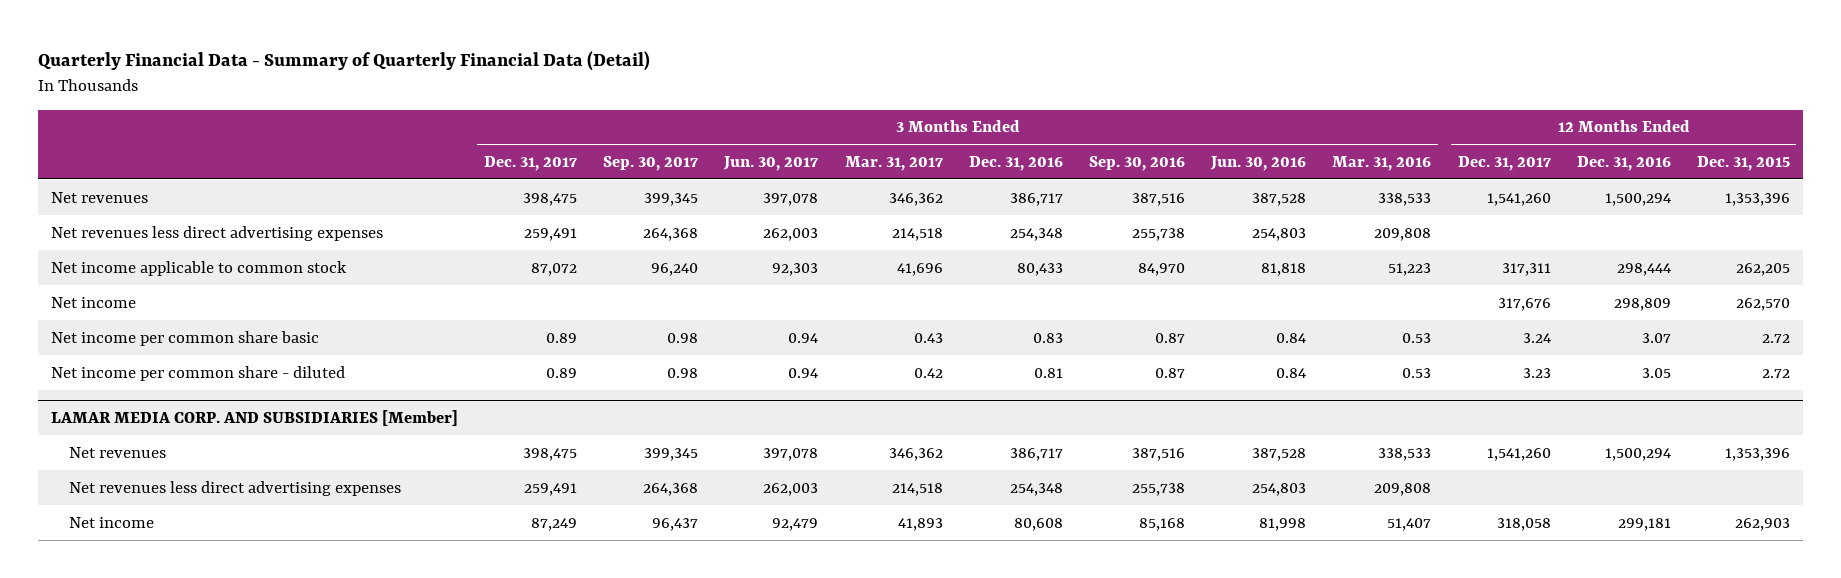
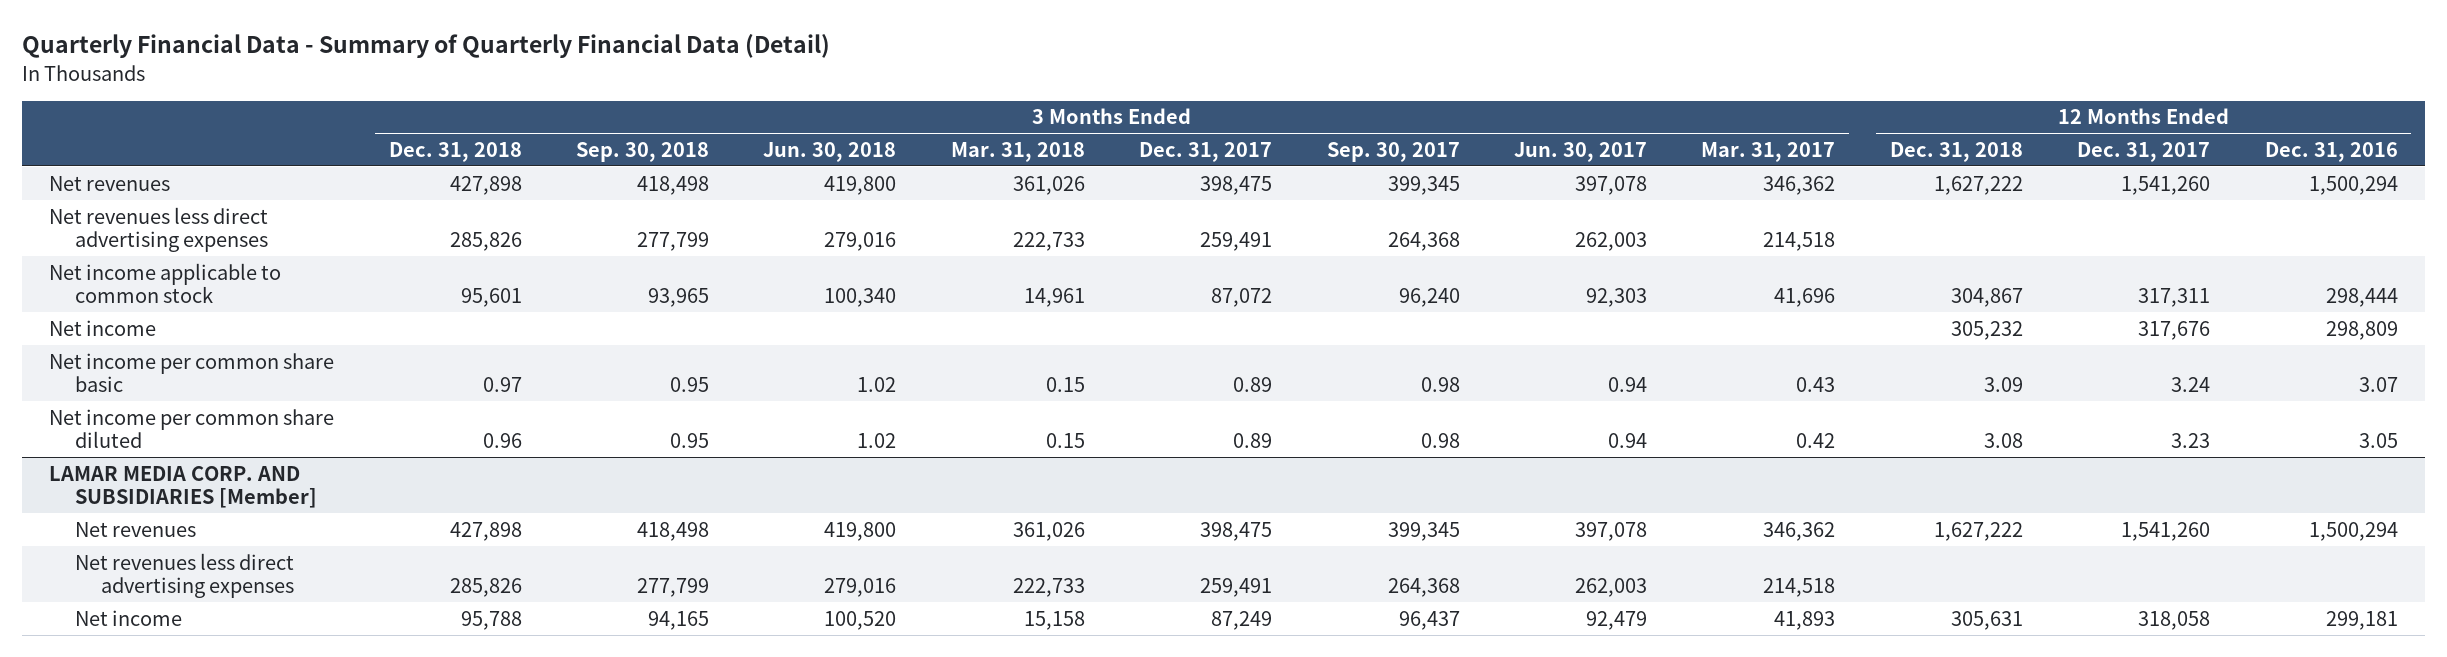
- | 3 Months Ended Dec. 31, 2017 | 3 Months Ended Sep. 30, 2017 | 3 Months Ended Jun. 30, 2017 | 3 Months Ended Mar. 31, 2017 | 3 Months Ended Dec. 31, 2016 | 3 Months Ended Sep. 30, 2016 | 3 Months Ended Jun. 30, 2016 | 3 Months Ended Mar. 31, 2016 | 12 Months Ended Dec. 31, 2017 | 12 Months Ended Dec. 31, 2016 | 12 Months Ended Dec. 31, 2015
+ | 3 Months Ended Dec. 31, 2018 | 3 Months Ended Sep. 30, 2018 | 3 Months Ended Jun. 30, 2018 | 3 Months Ended Mar. 31, 2018 | 3 Months Ended Dec. 31, 2017 | 3 Months Ended Sep. 30, 2017 | 3 Months Ended Jun. 30, 2017 | 3 Months Ended Mar. 31, 2017 | 12 Months Ended Dec. 31, 2018 | 12 Months Ended Dec. 31, 2017 | 12 Months Ended Dec. 31, 2016
- Net income per common share - diluted | 0.89 | 0.98 | 0.94 | 0.42 | 0.81 | 0.87 | 0.84 | 0.53 | 3.23 | 3.05 | 2.72
+ Net income per common share diluted | 0.96 | 0.95 | 1.02 | 0.15 | 0.89 | 0.98 | 0.94 | 0.42 | 3.08 | 3.23 | 3.05

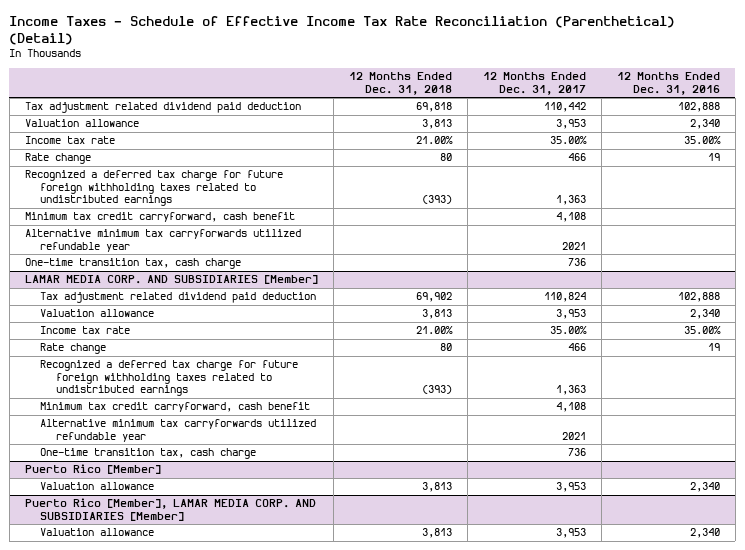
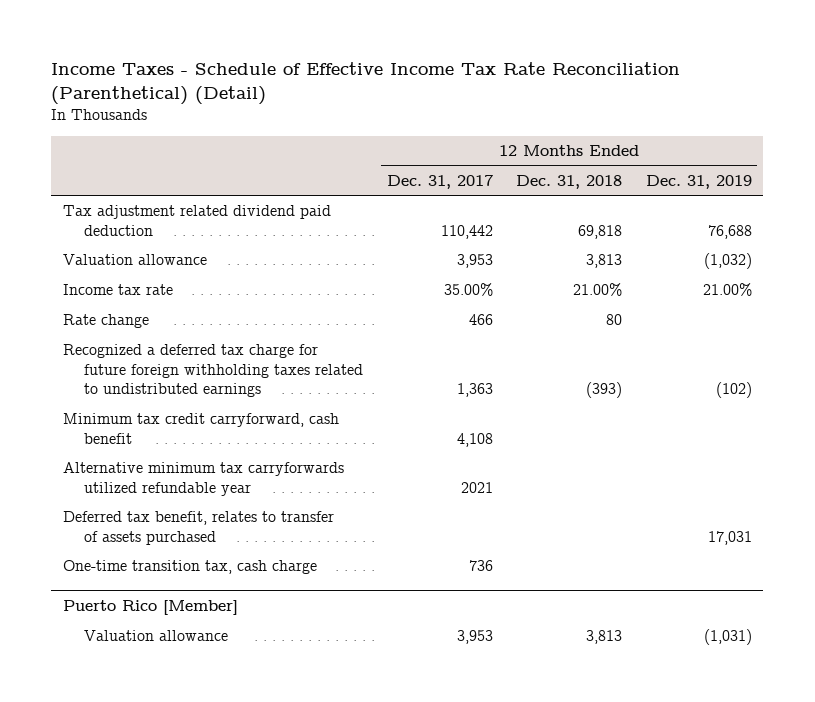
- | 12 Months Ended Dec. 31, 2018 | 12 Months Ended Dec. 31, 2017 | 12 Months Ended Dec. 31, 2016
+ | 12 Months Ended Dec. 31, 2017 | 12 Months Ended Dec. 31, 2018 | 12 Months Ended Dec. 31, 2019
- One-time transition tax, cash charge | | 736 |
- LAMAR MEDIA CORP. AND SUBSIDIARIES [Member]
- Tax adjustment related dividend paid deduction | 69,902 | 110,824 | 102,888
- Valuation allowance | 3,813 | 3,953 | 2,340
- Income tax rate | 21.00% | 35.00% | 35.00%
- Rate change | 80 | 466 | 19
- Recognized a deferred tax charge for future foreign withholding taxes related to undistributed earnings | (393) | 1,363 |
- Minimum tax credit carryforward, cash benefit | | 4,108 |
- Alternative minimum tax carryforwards utilized refundable year | | 2021 |
+ Deferred tax benefit, relates to transfer of assets purchased | | | 17,031
- Puerto Rico [Member], LAMAR MEDIA CORP. AND SUBSIDIARIES [Member]
- Valuation allowance | 3,813 | 3,953 | 2,340

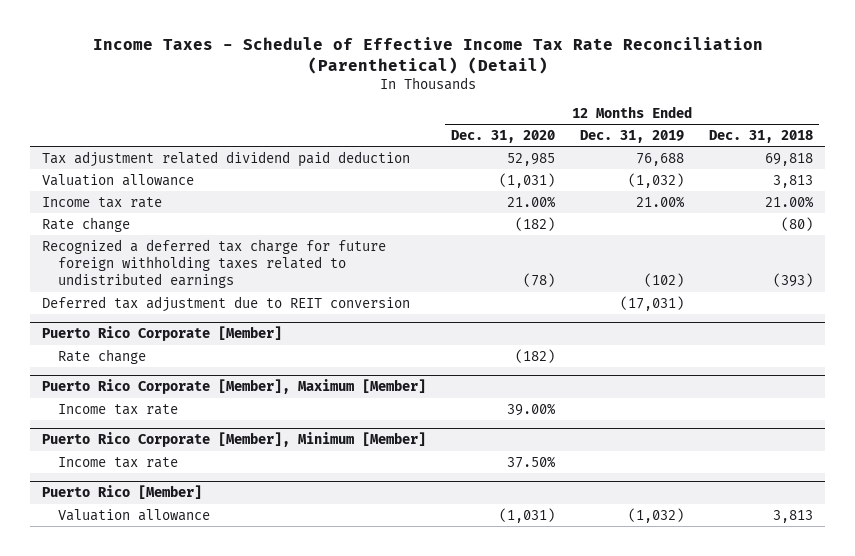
- | 12 Months Ended Dec. 31, 2017 | 12 Months Ended Dec. 31, 2018 | 12 Months Ended Dec. 31, 2019
+ | 12 Months Ended Dec. 31, 2020 | 12 Months Ended Dec. 31, 2019 | 12 Months Ended Dec. 31, 2018
- Rate change | 466 | 80 |
+ Rate change | (182) | | (80)
- Minimum tax credit carryforward, cash benefit | 4,108 | |
- Alternative minimum tax carryforwards utilized refundable year | 2021 | |
- Deferred tax benefit, relates to transfer of assets purchased | | | 17,031
- One-time transition tax, cash charge | 736 | |
+ Deferred tax adjustment due to REIT conversion | | (17,031) |
+ Puerto Rico Corporate [Member]
+ Rate change | (182) | |
+ Puerto Rico Corporate [Member], Maximum [Member]
+ Income tax rate | 39.00% | |
+ Puerto Rico Corporate [Member], Minimum [Member]
+ Income tax rate | 37.50% | |
@ Puerto Rico [Member]
- Valuation allowance | 3,953 | 3,813 | (1,031)
+ Valuation allowance | (1,031) | (1,032) | 3,813

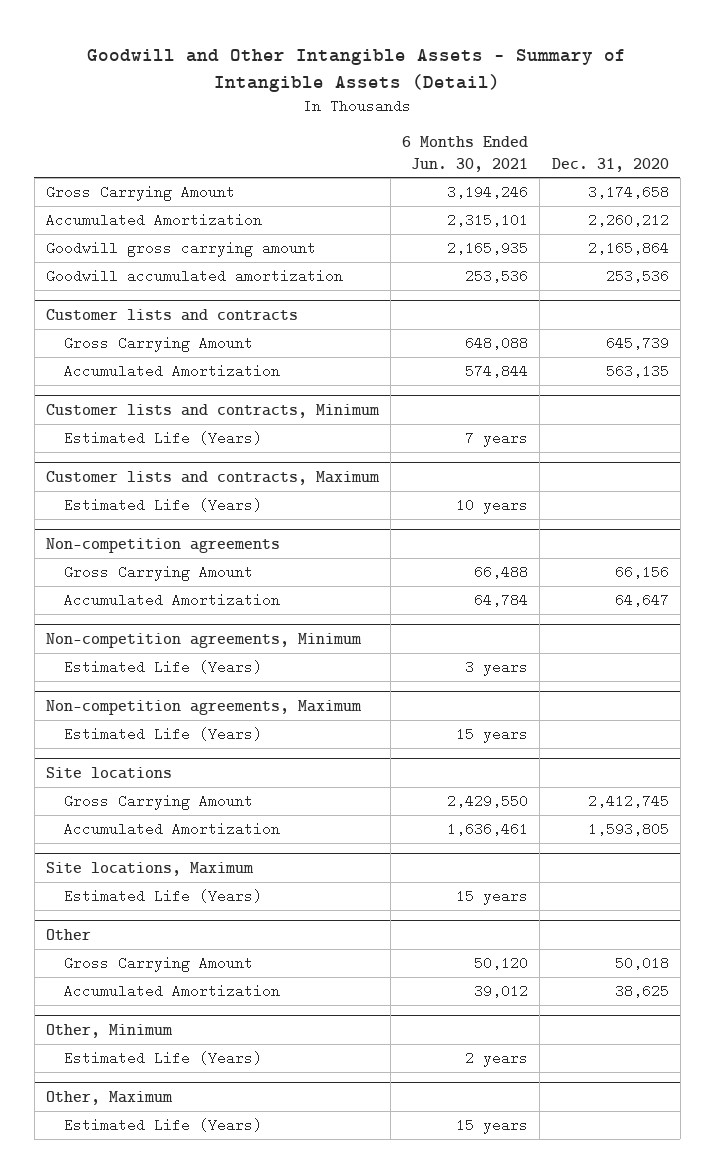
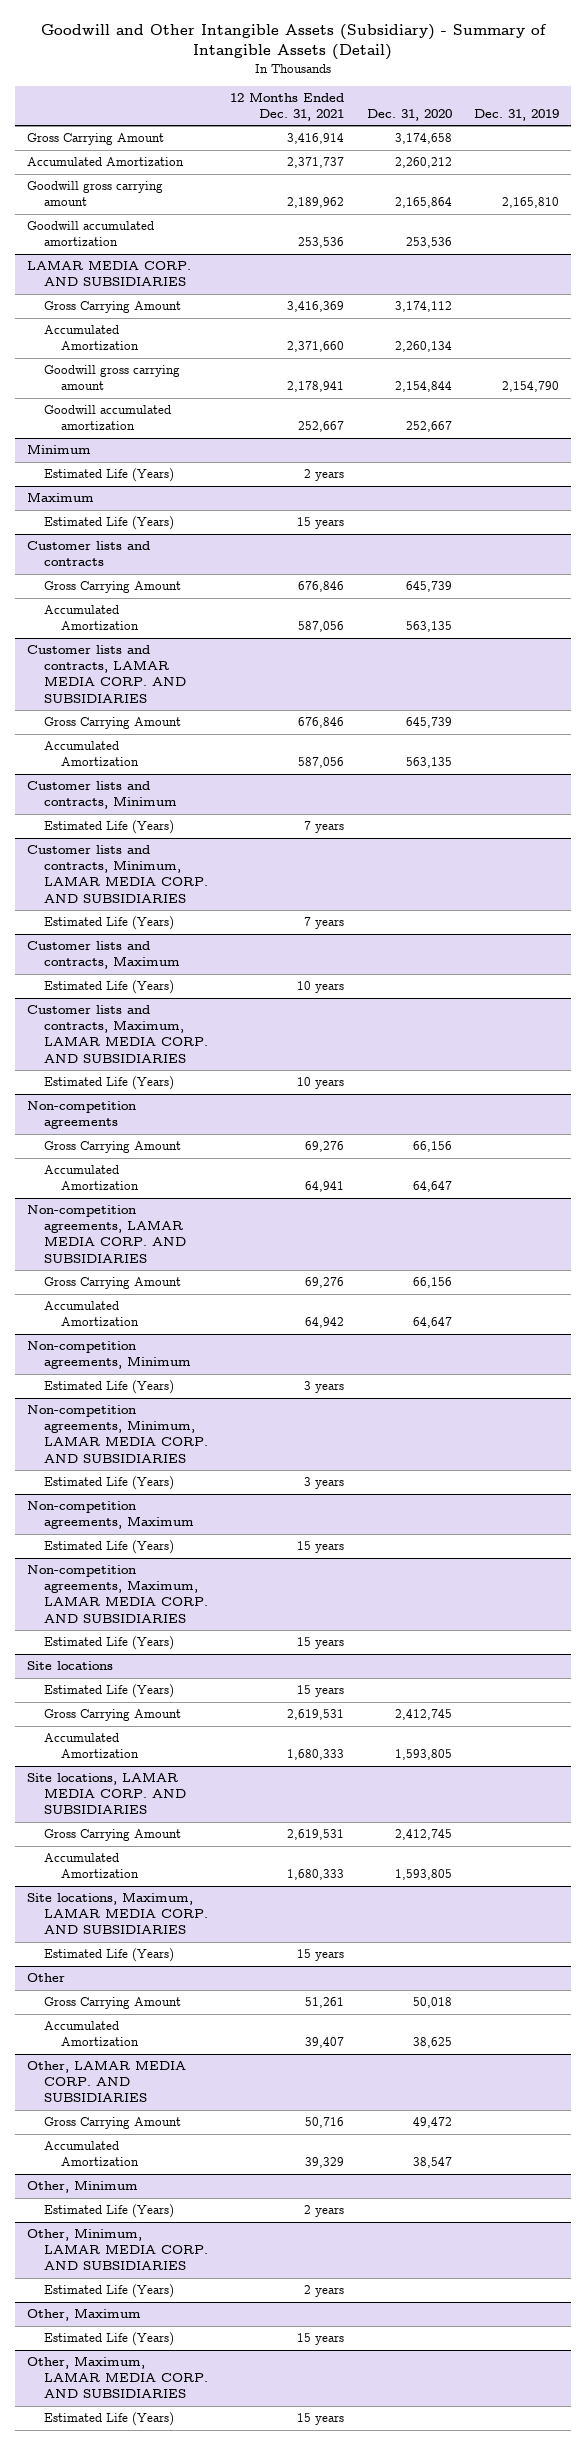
- Goodwill and Other Intangible Assets - Summary of Intangible Assets (Detail)
+ Goodwill and Other Intangible Assets (Subsidiary) - Summary of Intangible Assets (Detail)
- | 6 Months Ended Jun. 30, 2021 | Dec. 31, 2020
+ | 12 Months Ended Dec. 31, 2021 | Dec. 31, 2020 | Dec. 31, 2019
+ LAMAR MEDIA CORP. AND SUBSIDIARIES
+ Gross Carrying Amount | 3,416,369 | 3,174,112 |
+ Accumulated Amortization | 2,371,660 | 2,260,134 |
+ Goodwill gross carrying amount | 2,178,941 | 2,154,844 | 2,154,790
+ Goodwill accumulated amortization | 252,667 | 252,667 |
+ Minimum
+ Estimated Life (Years) | 2 years | |
+ Maximum
+ Estimated Life (Years) | 15 years | |
+ Customer lists and contracts, LAMAR MEDIA CORP. AND SUBSIDIARIES
+ Gross Carrying Amount | 676,846 | 645,739 |
+ Accumulated Amortization | 587,056 | 563,135 |
+ Customer lists and contracts, Minimum, LAMAR MEDIA CORP. AND SUBSIDIARIES
+ Estimated Life (Years) | 7 years | |
+ Customer lists and contracts, Maximum, LAMAR MEDIA CORP. AND SUBSIDIARIES
+ Estimated Life (Years) | 10 years | |
+ Non-competition agreements, LAMAR MEDIA CORP. AND SUBSIDIARIES
+ Gross Carrying Amount | 69,276 | 66,156 |
+ Accumulated Amortization | 64,942 | 64,647 |
+ Non-competition agreements, Minimum, LAMAR MEDIA CORP. AND SUBSIDIARIES
+ Estimated Life (Years) | 3 years | |
+ Non-competition agreements, Maximum, LAMAR MEDIA CORP. AND SUBSIDIARIES
+ Estimated Life (Years) | 15 years | |
@ Site locations
+ Estimated Life (Years) | 15 years | |
- Site locations, Maximum
+ Site locations, LAMAR MEDIA CORP. AND SUBSIDIARIES
+ Gross Carrying Amount | 2,619,531 | 2,412,745 |
+ Accumulated Amortization | 1,680,333 | 1,593,805 |
+ Site locations, Maximum, LAMAR MEDIA CORP. AND SUBSIDIARIES
+ Other, LAMAR MEDIA CORP. AND SUBSIDIARIES
+ Gross Carrying Amount | 50,716 | 49,472 |
+ Accumulated Amortization | 39,329 | 38,547 |
+ Other, Minimum, LAMAR MEDIA CORP. AND SUBSIDIARIES
+ Estimated Life (Years) | 2 years | |
+ Other, Maximum, LAMAR MEDIA CORP. AND SUBSIDIARIES
+ Estimated Life (Years) | 15 years | |

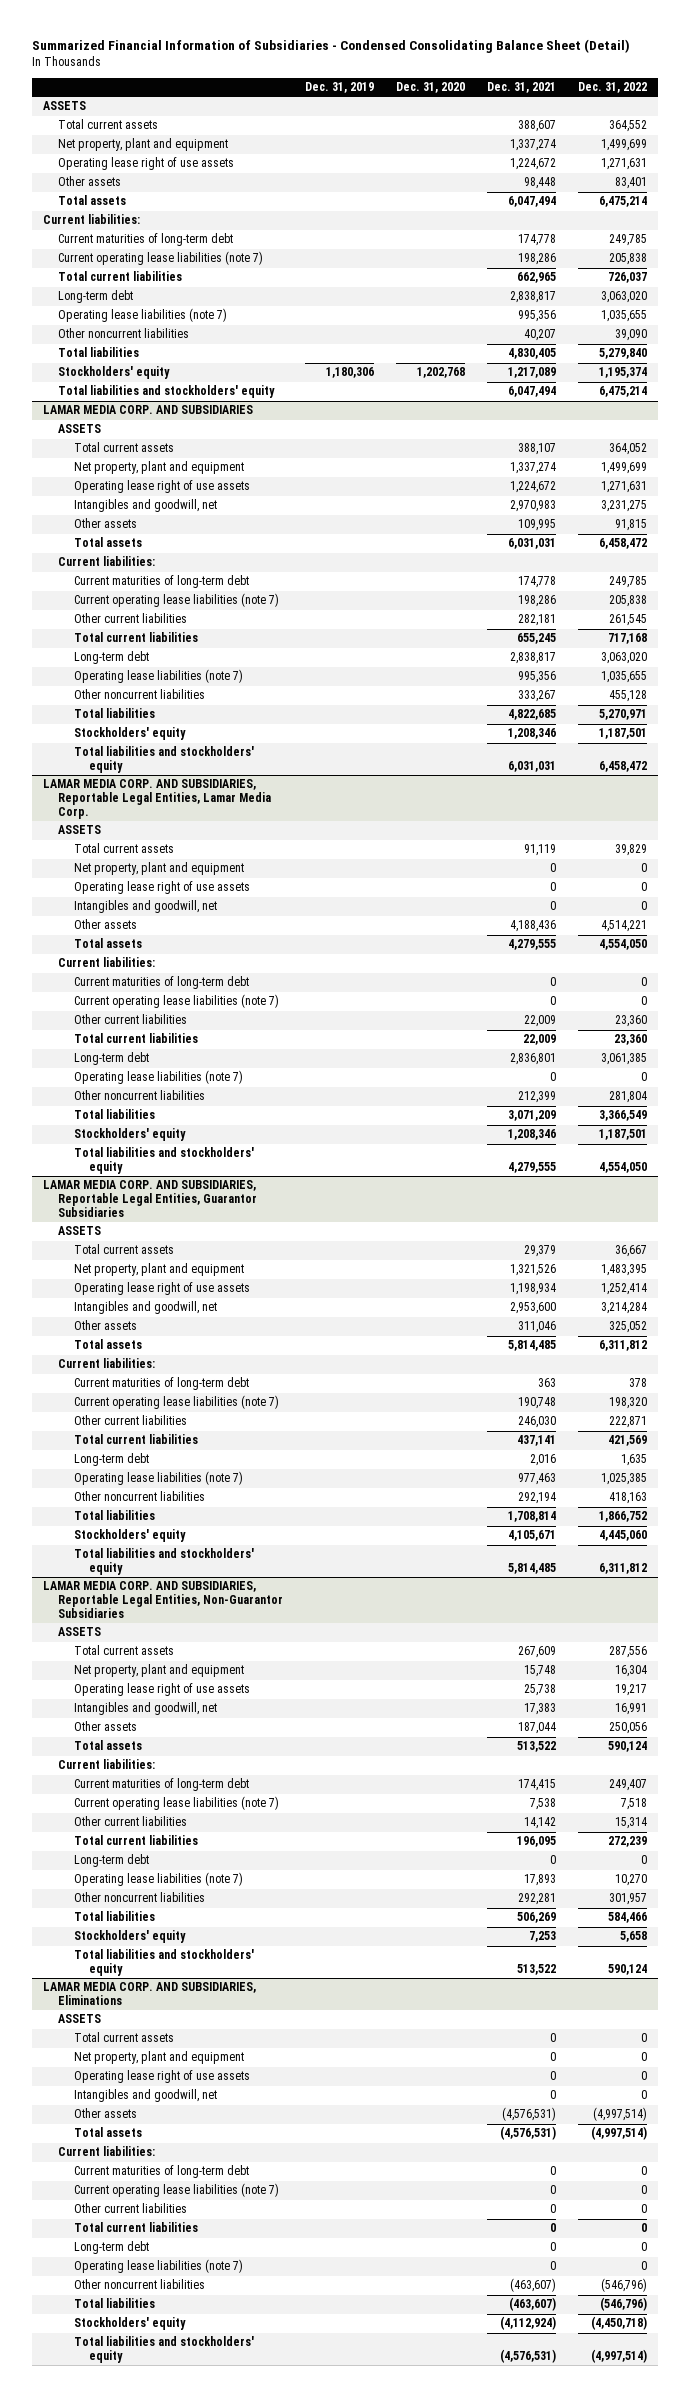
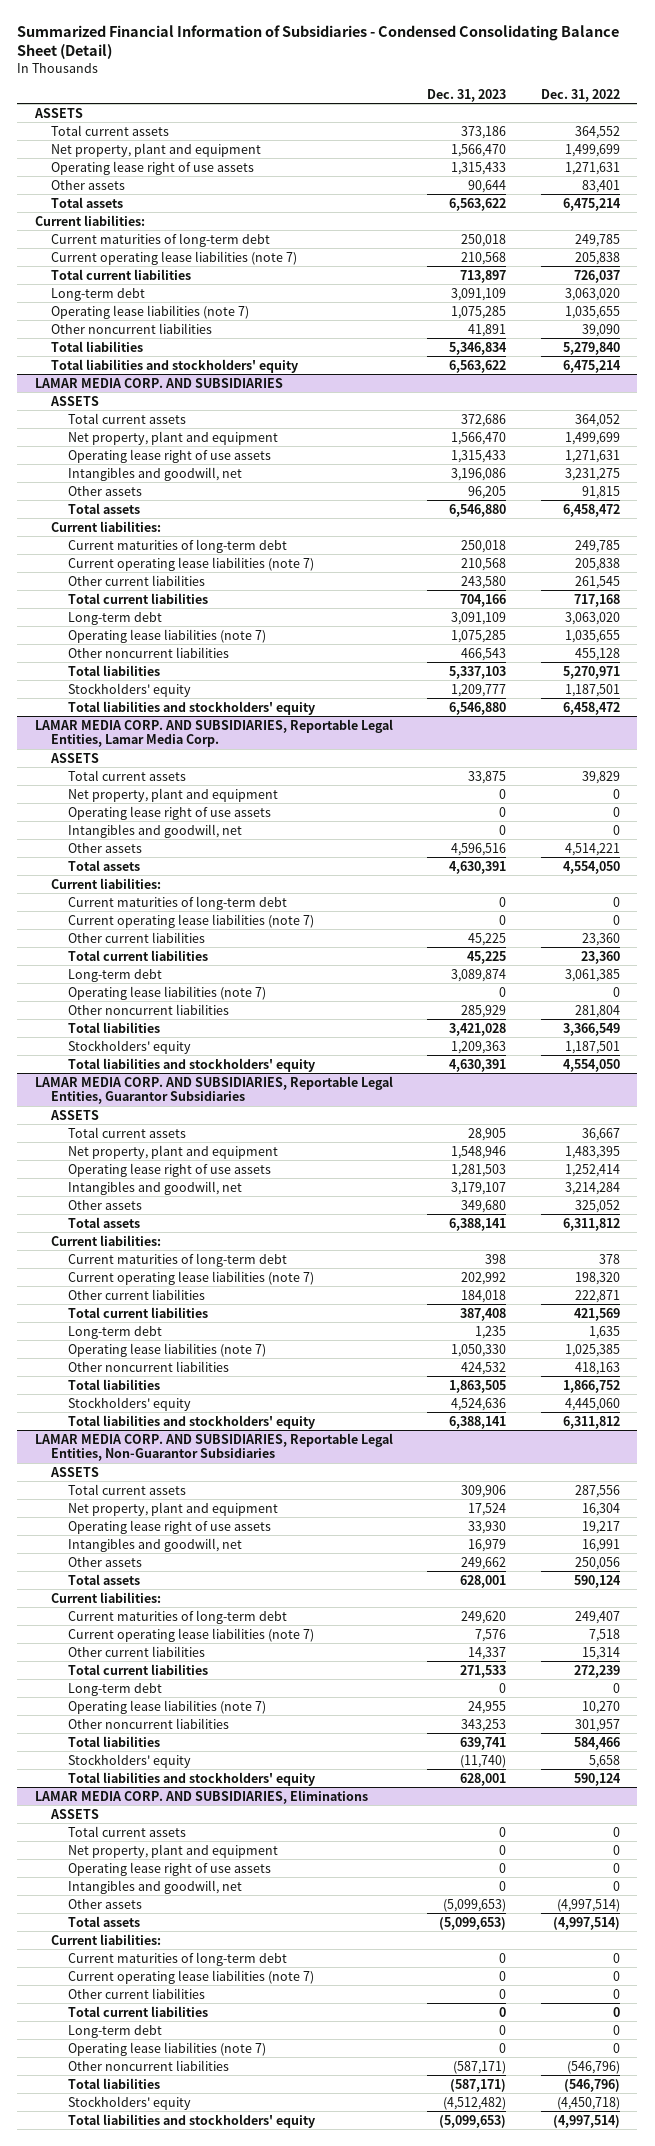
- | Dec. 31, 2019 | Dec. 31, 2020 | Dec. 31, 2021 | Dec. 31, 2022
+ | Dec. 31, 2023 | Dec. 31, 2022
- Stockholders' equity | 1,180,306 | 1,202,768 | 1,217,089 | 1,195,374

